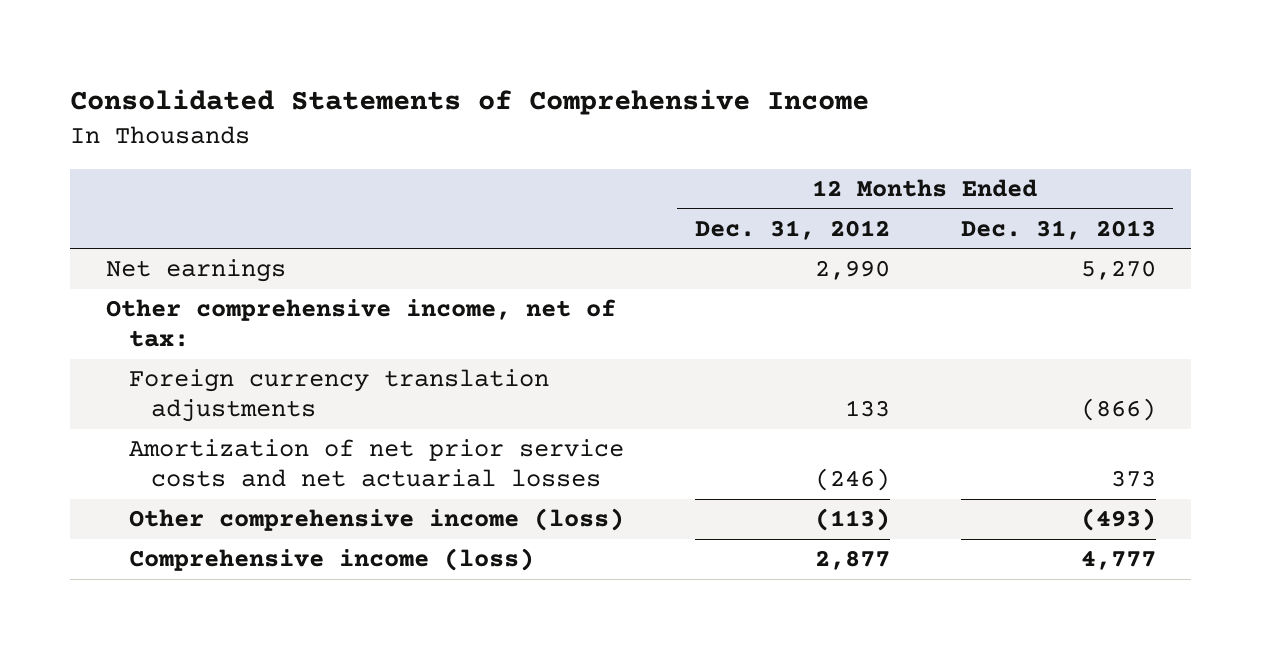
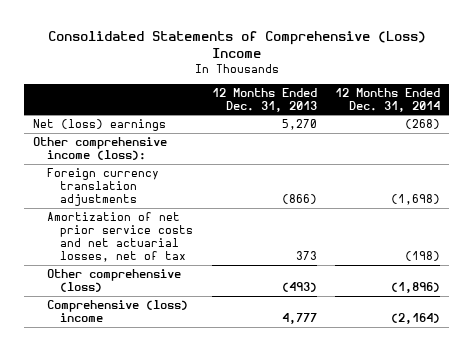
- Consolidated Statements of Comprehensive Income
+ Consolidated Statements of Comprehensive (Loss) Income
- | 12 Months Ended Dec. 31, 2012 | 12 Months Ended Dec. 31, 2013
+ | 12 Months Ended Dec. 31, 2013 | 12 Months Ended Dec. 31, 2014
- Net earnings | 2,990 | 5,270
- Other comprehensive income, net of tax:
+ Net (loss) earnings | 5,270 | (268)
+ Other comprehensive income (loss):
- Amortization of net prior service costs and net actuarial losses | (246) | 373
- Other comprehensive income (loss) | (113) | (493)
- Comprehensive income (loss) | 2,877 | 4,777
+ Amortization of net prior service costs and net actuarial losses, net of tax | 373 | (198)
+ Other comprehensive (loss) | (493) | (1,896)
+ Comprehensive (loss) income | 4,777 | (2,164)

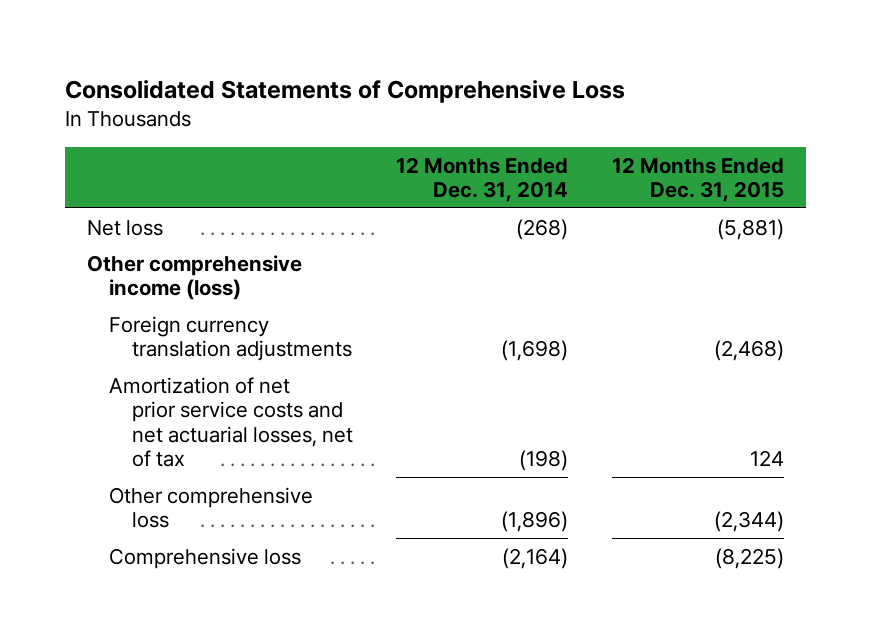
- Consolidated Statements of Comprehensive (Loss) Income
+ Consolidated Statements of Comprehensive Loss
- | 12 Months Ended Dec. 31, 2013 | 12 Months Ended Dec. 31, 2014
+ | 12 Months Ended Dec. 31, 2014 | 12 Months Ended Dec. 31, 2015
- Net (loss) earnings | 5,270 | (268)
- Other comprehensive income (loss):
+ Net loss | (268) | (5,881)
+ Other comprehensive income (loss)
- Other comprehensive (loss) | (493) | (1,896)
- Comprehensive (loss) income | 4,777 | (2,164)
+ Other comprehensive loss | (1,896) | (2,344)
+ Comprehensive loss | (2,164) | (8,225)

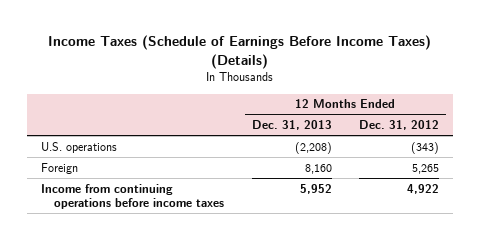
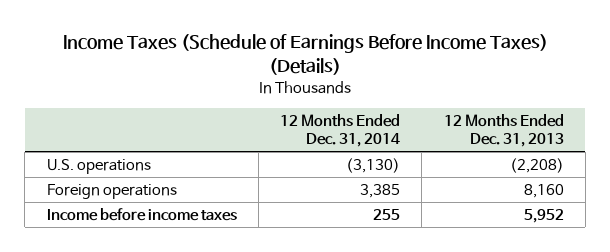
- | 12 Months Ended Dec. 31, 2013 | 12 Months Ended Dec. 31, 2012
+ | 12 Months Ended Dec. 31, 2014 | 12 Months Ended Dec. 31, 2013
- Foreign | 8,160 | 5,265
- Income from continuing operations before income taxes | 5,952 | 4,922
+ Foreign operations | 3,385 | 8,160
+ Income before income taxes | 255 | 5,952

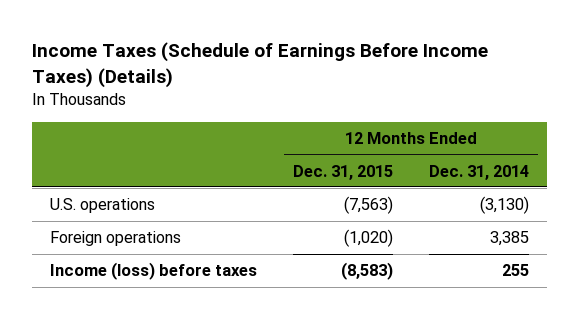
- | 12 Months Ended Dec. 31, 2014 | 12 Months Ended Dec. 31, 2013
+ | 12 Months Ended Dec. 31, 2015 | 12 Months Ended Dec. 31, 2014
- Income before income taxes | 255 | 5,952
+ Income (loss) before taxes | (8,583) | 255

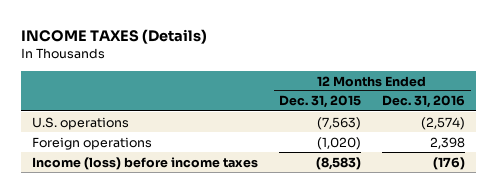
- Income Taxes (Schedule of Earnings Before Income Taxes) (Details)
+ INCOME TAXES (Details)
- | 12 Months Ended Dec. 31, 2015 | 12 Months Ended Dec. 31, 2014
+ | 12 Months Ended Dec. 31, 2015 | 12 Months Ended Dec. 31, 2016
- Income (loss) before taxes | (8,583) | 255
+ Income (loss) before income taxes | (8,583) | (176)

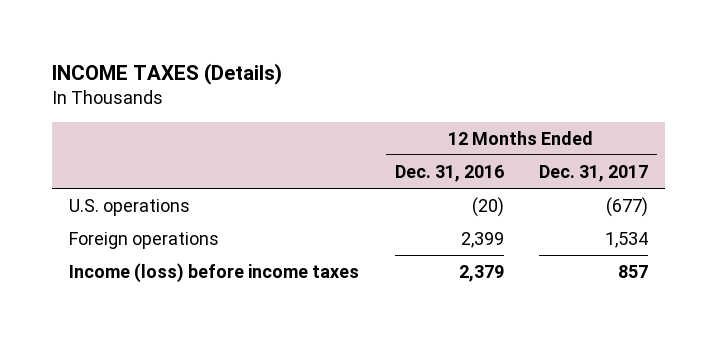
- | 12 Months Ended Dec. 31, 2015 | 12 Months Ended Dec. 31, 2016
+ | 12 Months Ended Dec. 31, 2016 | 12 Months Ended Dec. 31, 2017
- U.S. operations | (7,563) | (2,574)
- Foreign operations | (1,020) | 2,398
- Income (loss) before income taxes | (8,583) | (176)
+ U.S. operations | (20) | (677)
+ Foreign operations | 2,399 | 1,534
+ Income (loss) before income taxes | 2,379 | 857

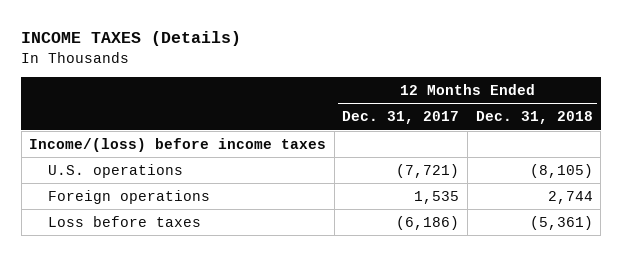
- | 12 Months Ended Dec. 31, 2016 | 12 Months Ended Dec. 31, 2017
+ | 12 Months Ended Dec. 31, 2017 | 12 Months Ended Dec. 31, 2018
- U.S. operations | (20) | (677)
- Foreign operations | 2,399 | 1,534
- Income (loss) before income taxes | 2,379 | 857
+ Income/(loss) before income taxes
+ U.S. operations | (7,721) | (8,105)
+ Foreign operations | 1,535 | 2,744
+ Loss before taxes | (6,186) | (5,361)

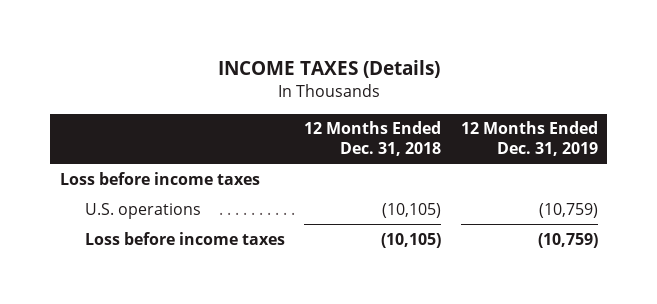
- | 12 Months Ended Dec. 31, 2017 | 12 Months Ended Dec. 31, 2018
+ | 12 Months Ended Dec. 31, 2018 | 12 Months Ended Dec. 31, 2019
- Income/(loss) before income taxes
- U.S. operations | (7,721) | (8,105)
- Foreign operations | 1,535 | 2,744
- Loss before taxes | (6,186) | (5,361)
+ Loss before income taxes
+ U.S. operations | (10,105) | (10,759)
+ Loss before income taxes | (10,105) | (10,759)

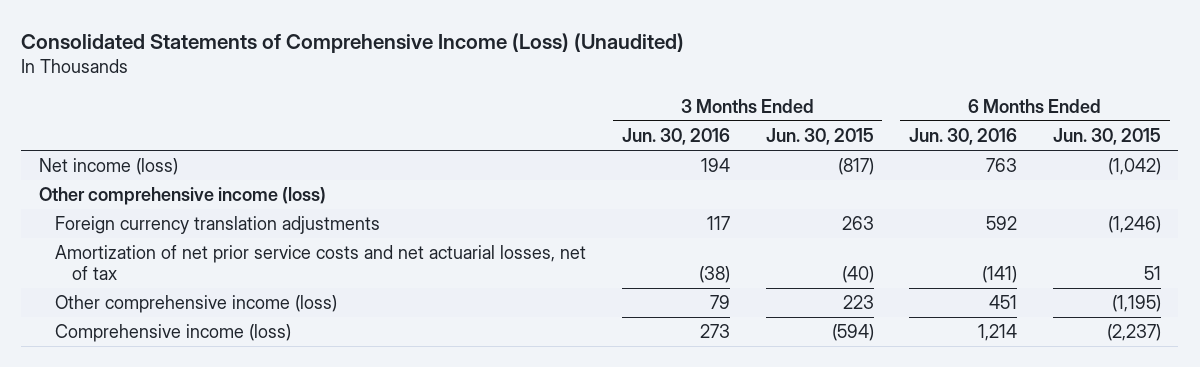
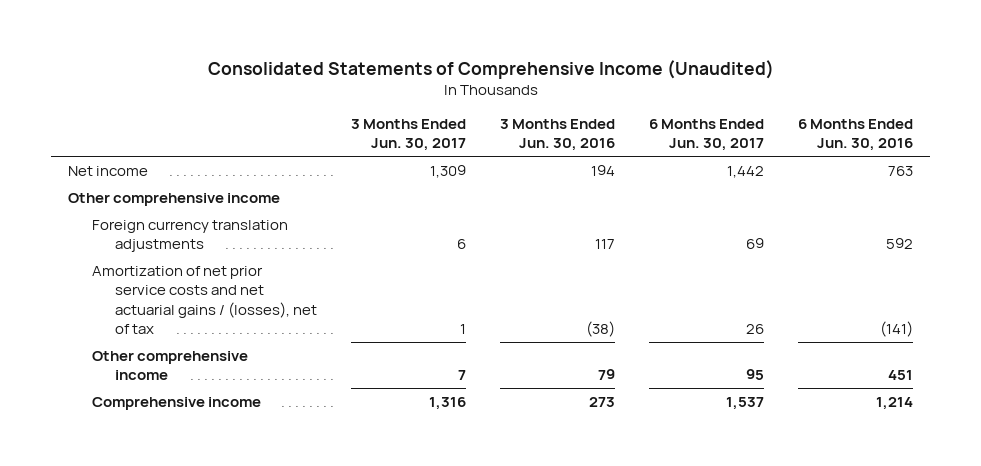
- Consolidated Statements of Comprehensive Income (Loss) (Unaudited)
+ Consolidated Statements of Comprehensive Income (Unaudited)
- | 3 Months Ended Jun. 30, 2016 | 3 Months Ended Jun. 30, 2015 | 6 Months Ended Jun. 30, 2016 | 6 Months Ended Jun. 30, 2015
+ | 3 Months Ended Jun. 30, 2017 | 3 Months Ended Jun. 30, 2016 | 6 Months Ended Jun. 30, 2017 | 6 Months Ended Jun. 30, 2016
- Net income (loss) | 194 | (817) | 763 | (1,042)
- Other comprehensive income (loss)
+ Net income | 1,309 | 194 | 1,442 | 763
+ Other comprehensive income
- Amortization of net prior service costs and net actuarial losses, net of tax | (38) | (40) | (141) | 51
- Other comprehensive income (loss) | 79 | 223 | 451 | (1,195)
- Comprehensive income (loss) | 273 | (594) | 1,214 | (2,237)
+ Amortization of net prior service costs and net actuarial gains / (losses), net of tax | 1 | (38) | 26 | (141)
+ Other comprehensive income | 7 | 79 | 95 | 451
+ Comprehensive income | 1,316 | 273 | 1,537 | 1,214

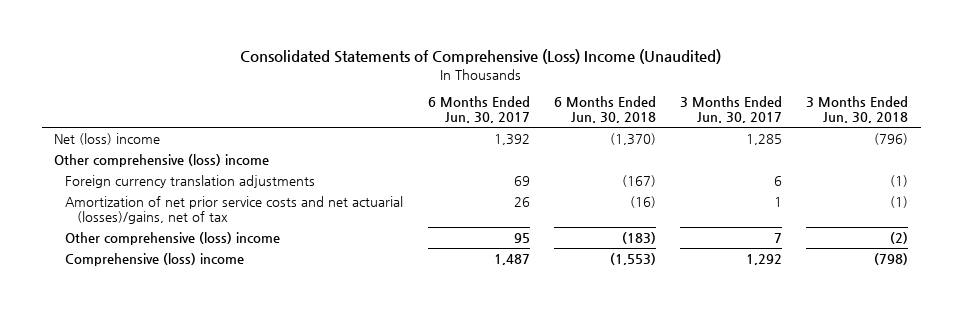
- Consolidated Statements of Comprehensive Income (Unaudited)
+ Consolidated Statements of Comprehensive (Loss) Income (Unaudited)
- | 3 Months Ended Jun. 30, 2017 | 3 Months Ended Jun. 30, 2016 | 6 Months Ended Jun. 30, 2017 | 6 Months Ended Jun. 30, 2016
+ | 6 Months Ended Jun. 30, 2017 | 6 Months Ended Jun. 30, 2018 | 3 Months Ended Jun. 30, 2017 | 3 Months Ended Jun. 30, 2018
- Net income | 1,309 | 194 | 1,442 | 763
- Other comprehensive income
+ Net (loss) income | 1,392 | (1,370) | 1,285 | (796)
+ Other comprehensive (loss) income
- Amortization of net prior service costs and net actuarial gains / (losses), net of tax | 1 | (38) | 26 | (141)
- Other comprehensive income | 7 | 79 | 95 | 451
- Comprehensive income | 1,316 | 273 | 1,537 | 1,214
+ Amortization of net prior service costs and net actuarial (losses)/gains, net of tax | 26 | (16) | 1 | (1)
+ Other comprehensive (loss) income | 95 | (183) | 7 | (2)
+ Comprehensive (loss) income | 1,487 | (1,553) | 1,292 | (798)

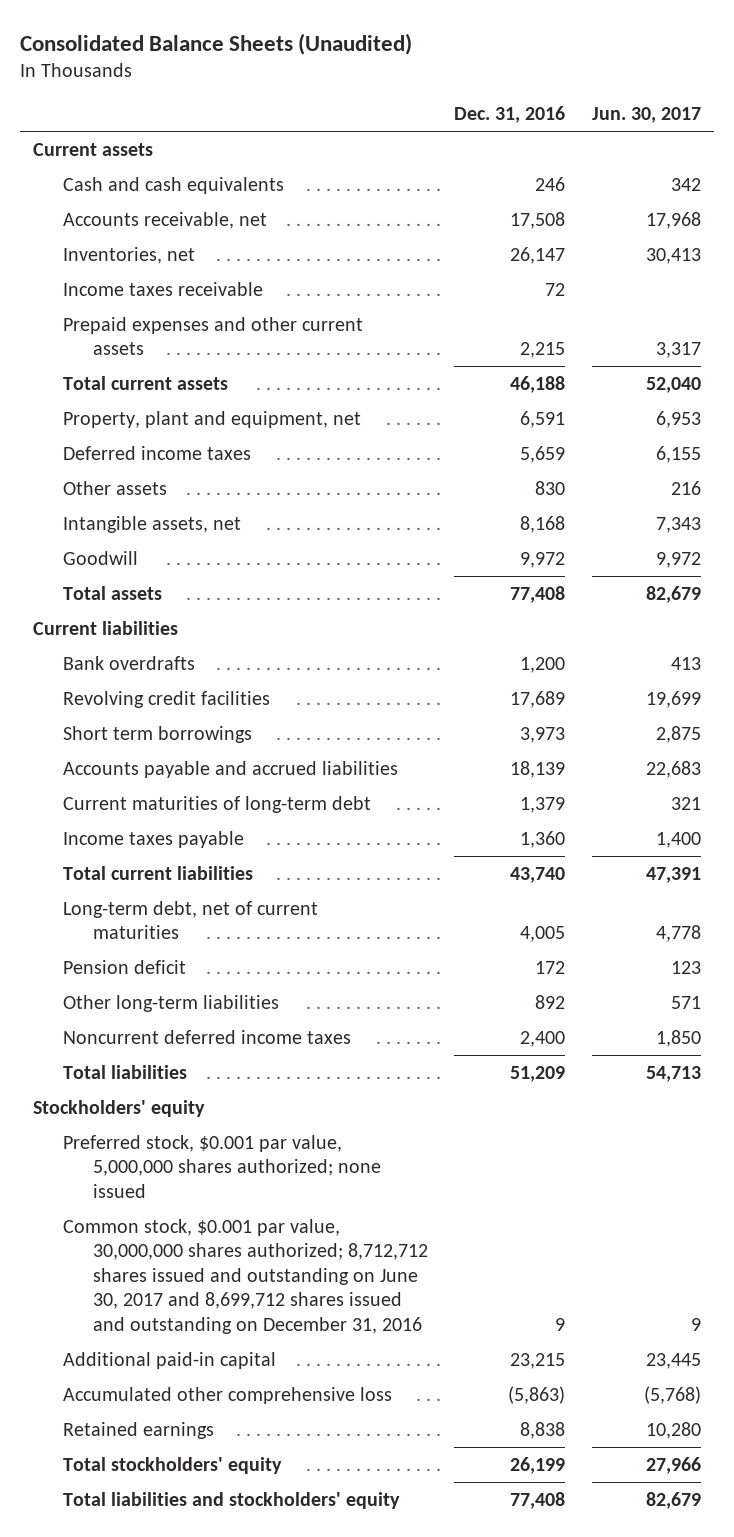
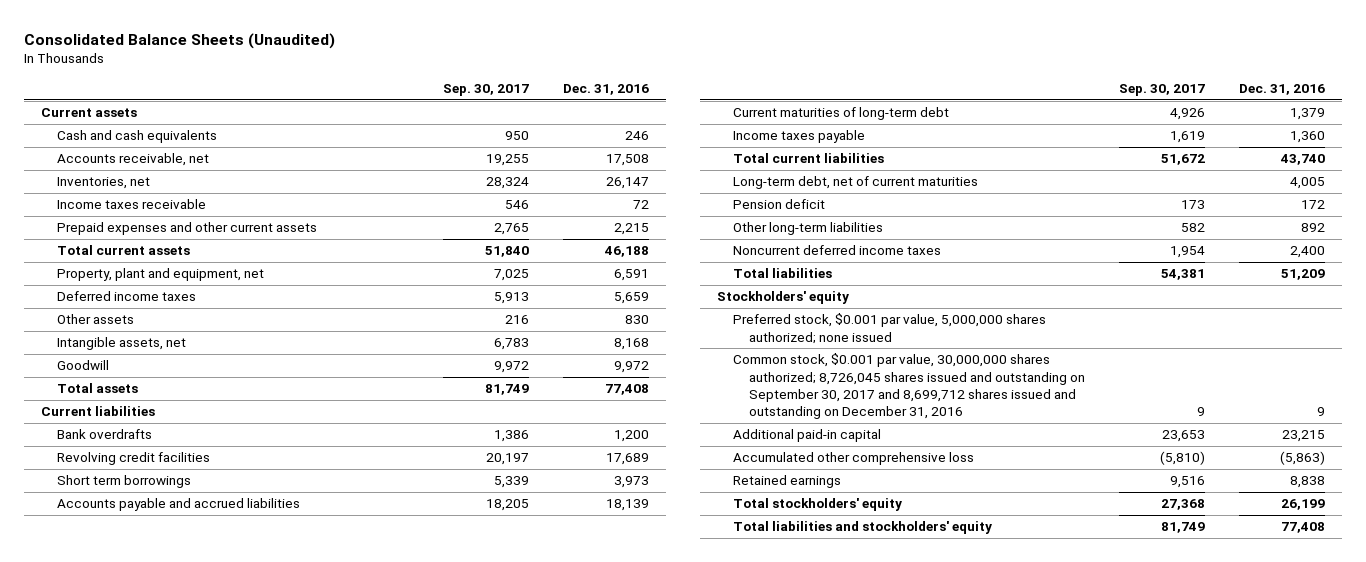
- | Dec. 31, 2016 | Jun. 30, 2017
+ | Sep. 30, 2017 | Dec. 31, 2016
- Common stock, $0.001 par value, 30,000,000 shares authorized; 8,712,712 shares issued and outstanding on June 30, 2017 and 8,699,712 shares issued and outstanding on December 31, 2016 | 9 | 9
+ Common stock, $0.001 par value, 30,000,000 shares authorized; 8,726,045 shares issued and outstanding on September 30, 2017 and 8,699,712 shares issued and outstanding on December 31, 2016 | 9 | 9

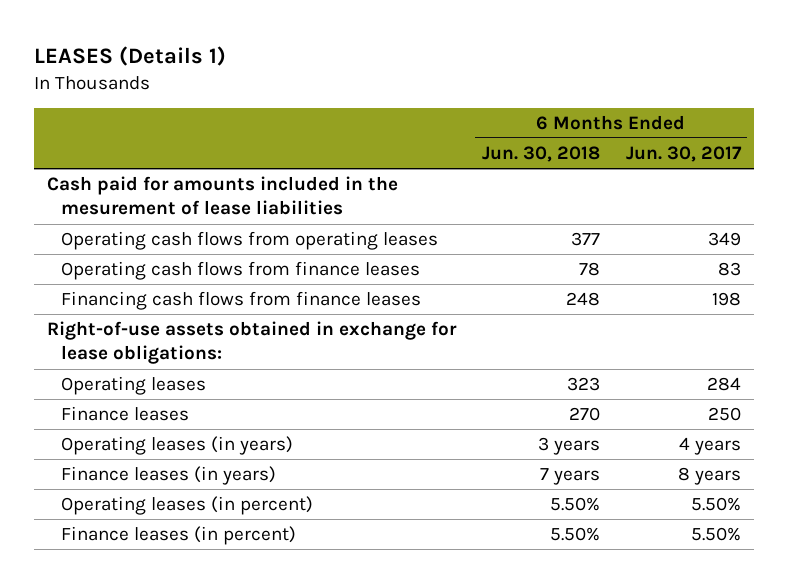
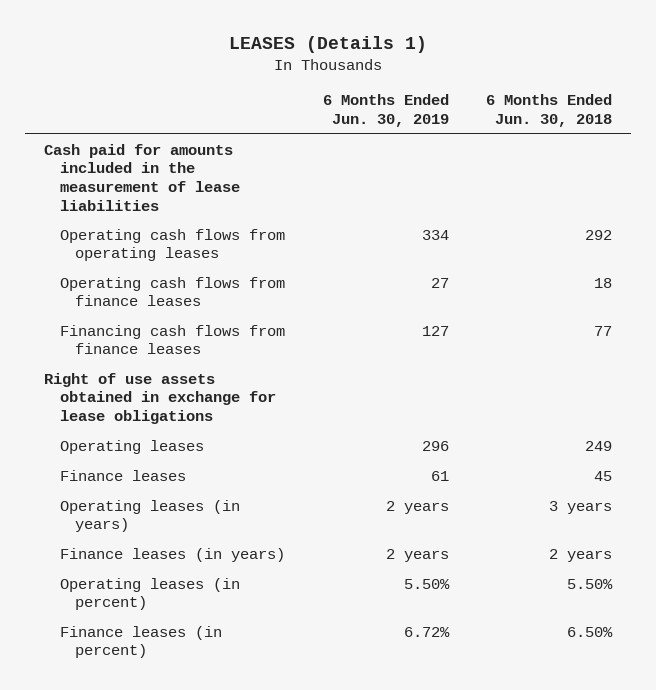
- | 6 Months Ended Jun. 30, 2018 | 6 Months Ended Jun. 30, 2017
+ | 6 Months Ended Jun. 30, 2019 | 6 Months Ended Jun. 30, 2018
- Cash paid for amounts included in the mesurement of lease liabilities
- Operating cash flows from operating leases | 377 | 349
- Operating cash flows from finance leases | 78 | 83
- Financing cash flows from finance leases | 248 | 198
- Right-of-use assets obtained in exchange for lease obligations:
- Operating leases | 323 | 284
- Finance leases | 270 | 250
+ Cash paid for amounts included in the measurement of lease liabilities
+ Operating cash flows from operating leases | 334 | 292
+ Operating cash flows from finance leases | 27 | 18
+ Financing cash flows from finance leases | 127 | 77
+ Right of use assets obtained in exchange for lease obligations
+ Operating leases | 296 | 249
+ Finance leases | 61 | 45
- Finance leases (in years) | 7 years | 8 years
+ Finance leases (in years) | 2 years | 2 years
- Finance leases (in percent) | 5.50% | 5.50%
+ Finance leases (in percent) | 6.72% | 6.50%

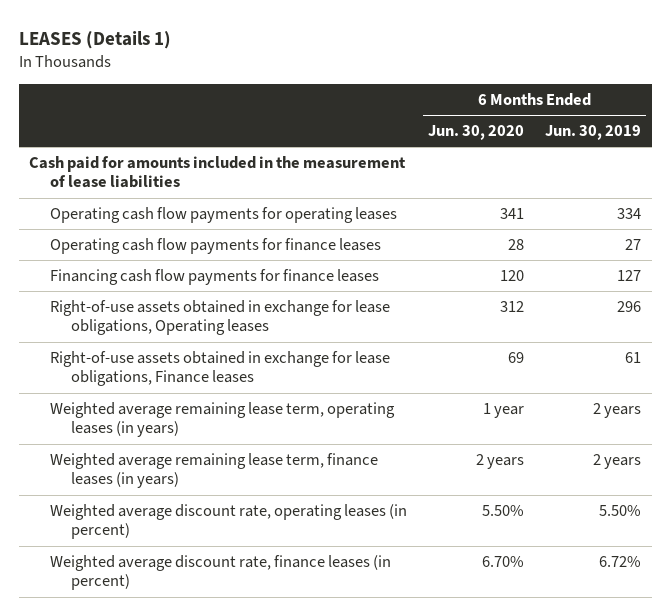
- | 6 Months Ended Jun. 30, 2019 | 6 Months Ended Jun. 30, 2018
+ | 6 Months Ended Jun. 30, 2020 | 6 Months Ended Jun. 30, 2019
- Operating cash flows from operating leases | 334 | 292
- Operating cash flows from finance leases | 27 | 18
- Financing cash flows from finance leases | 127 | 77
- Right of use assets obtained in exchange for lease obligations
- Operating leases | 296 | 249
- Finance leases | 61 | 45
- Operating leases (in years) | 2 years | 3 years
- Finance leases (in years) | 2 years | 2 years
- Operating leases (in percent) | 5.50% | 5.50%
- Finance leases (in percent) | 6.72% | 6.50%
+ Operating cash flow payments for operating leases | 341 | 334
+ Operating cash flow payments for finance leases | 28 | 27
+ Financing cash flow payments for finance leases | 120 | 127
+ Right-of-use assets obtained in exchange for lease obligations, Operating leases | 312 | 296
+ Right-of-use assets obtained in exchange for lease obligations, Finance leases | 69 | 61
+ Weighted average remaining lease term, operating leases (in years) | 1 year | 2 years
+ Weighted average remaining lease term, finance leases (in years) | 2 years | 2 years
+ Weighted average discount rate, operating leases (in percent) | 5.50% | 5.50%
+ Weighted average discount rate, finance leases (in percent) | 6.70% | 6.72%

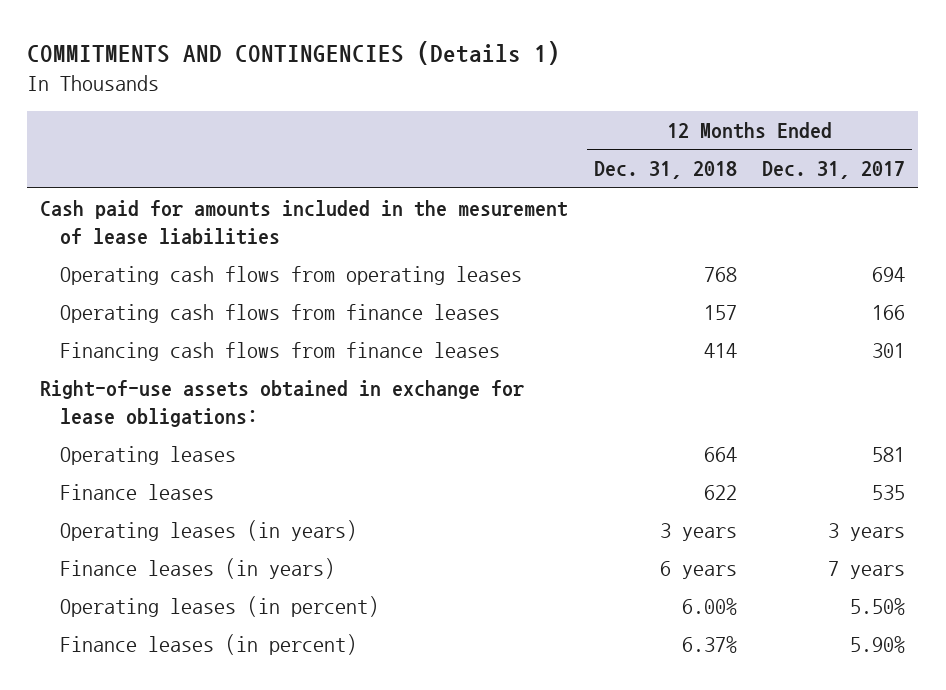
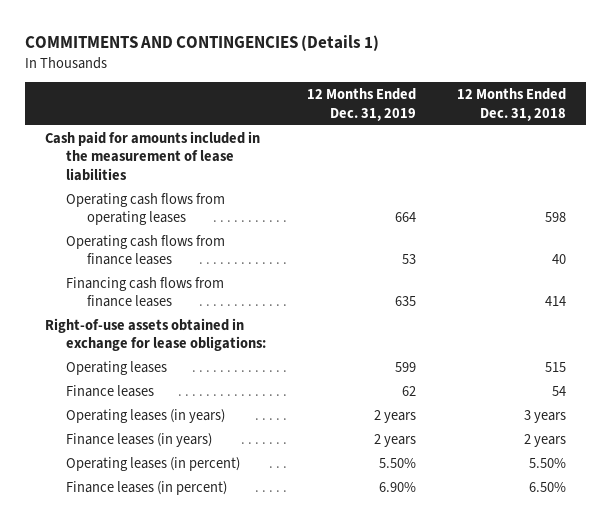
- | 12 Months Ended Dec. 31, 2018 | 12 Months Ended Dec. 31, 2017
+ | 12 Months Ended Dec. 31, 2019 | 12 Months Ended Dec. 31, 2018
- Cash paid for amounts included in the mesurement of lease liabilities
- Operating cash flows from operating leases | 768 | 694
- Operating cash flows from finance leases | 157 | 166
+ Cash paid for amounts included in the measurement of lease liabilities
+ Operating cash flows from operating leases | 664 | 598
+ Operating cash flows from finance leases | 53 | 40
- Operating leases | 664 | 581
- Finance leases | 622 | 535
+ Operating leases | 599 | 515
+ Finance leases | 62 | 54
- Finance leases (in years) | 6 years | 7 years
- Operating leases (in percent) | 6.00% | 5.50%
- Finance leases (in percent) | 6.37% | 5.90%
+ Finance leases (in years) | 2 years | 2 years
+ Operating leases (in percent) | 5.50% | 5.50%
+ Finance leases (in percent) | 6.90% | 6.50%

